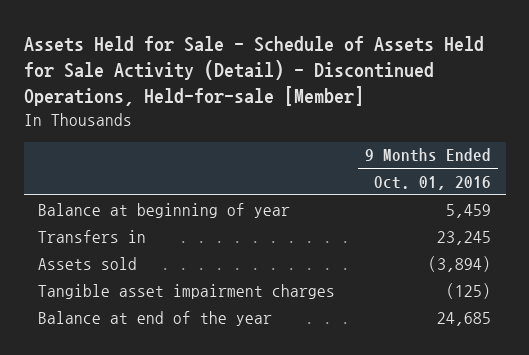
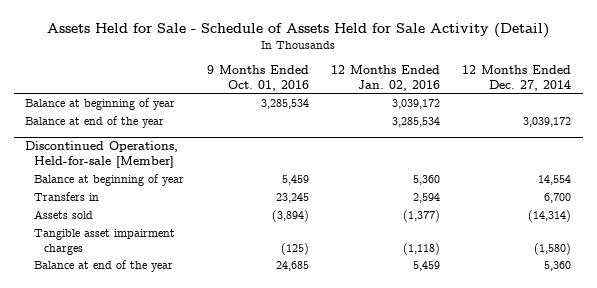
- Assets Held for Sale - Schedule of Assets Held for Sale Activity (Detail) - Discontinued Operations, Held-for-sale [Member]
+ Assets Held for Sale - Schedule of Assets Held for Sale Activity (Detail)
- | 9 Months Ended Oct. 01, 2016
+ | 9 Months Ended Oct. 01, 2016 | 12 Months Ended Jan. 02, 2016 | 12 Months Ended Dec. 27, 2014
+ Balance at beginning of year | 3,285,534 | 3,039,172 |
+ Balance at end of the year | | 3,285,534 | 3,039,172
+ Discontinued Operations, Held-for-sale [Member]

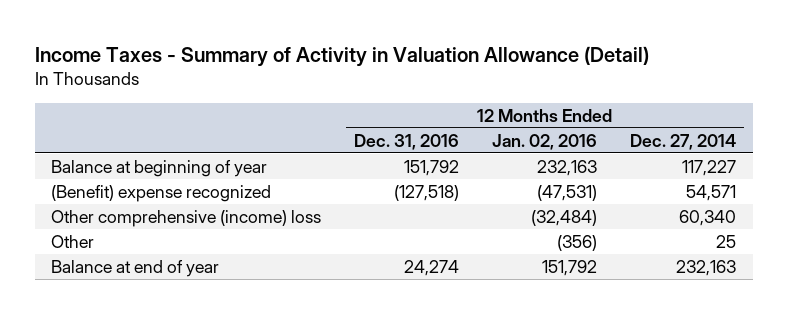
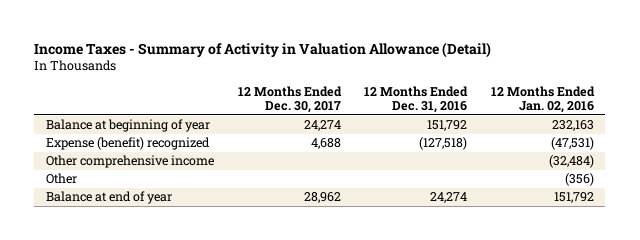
- | 12 Months Ended Dec. 31, 2016 | 12 Months Ended Jan. 02, 2016 | 12 Months Ended Dec. 27, 2014
+ | 12 Months Ended Dec. 30, 2017 | 12 Months Ended Dec. 31, 2016 | 12 Months Ended Jan. 02, 2016
- (Benefit) expense recognized | (127,518) | (47,531) | 54,571
- Other comprehensive (income) loss | | (32,484) | 60,340
+ Expense (benefit) recognized | 4,688 | (127,518) | (47,531)
+ Other comprehensive income | | | (32,484)

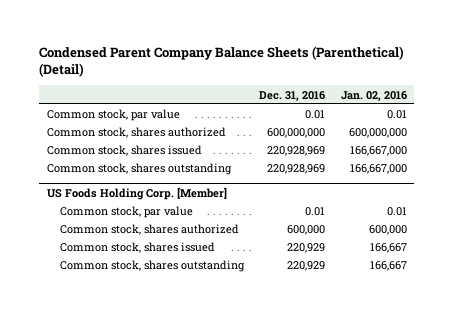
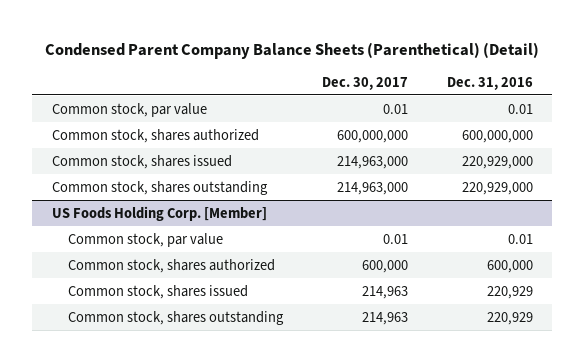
- | Dec. 31, 2016 | Jan. 02, 2016
+ | Dec. 30, 2017 | Dec. 31, 2016
- Common stock, shares issued | 220,928,969 | 166,667,000
- Common stock, shares outstanding | 220,928,969 | 166,667,000
+ Common stock, shares issued | 214,963,000 | 220,929,000
+ Common stock, shares outstanding | 214,963,000 | 220,929,000

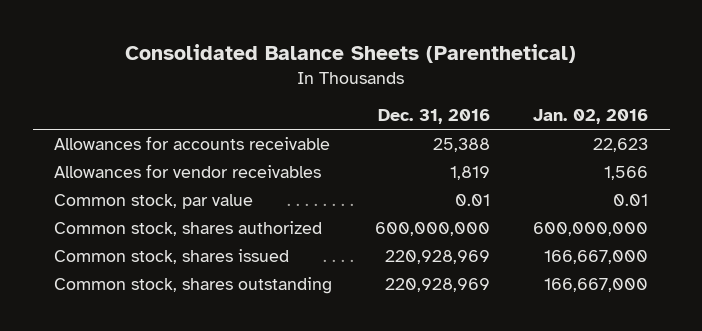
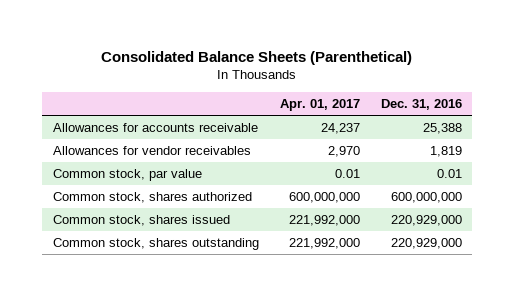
- | Dec. 31, 2016 | Jan. 02, 2016
+ | Apr. 01, 2017 | Dec. 31, 2016
- Common stock, shares issued | 220,928,969 | 166,667,000
- Common stock, shares outstanding | 220,928,969 | 166,667,000
+ Common stock, shares issued | 221,992,000 | 220,929,000
+ Common stock, shares outstanding | 221,992,000 | 220,929,000

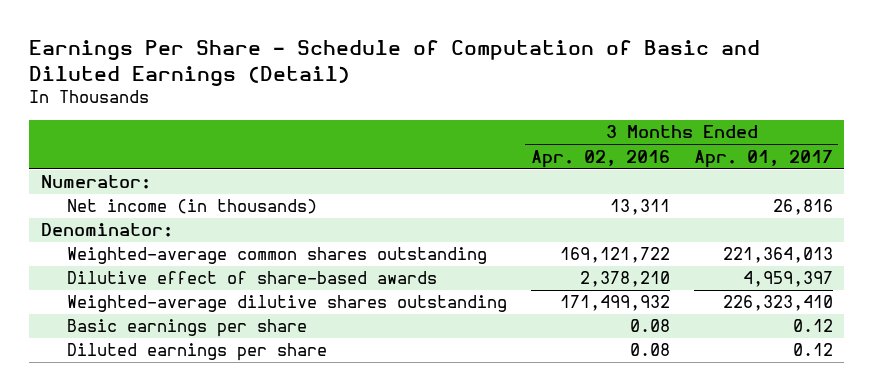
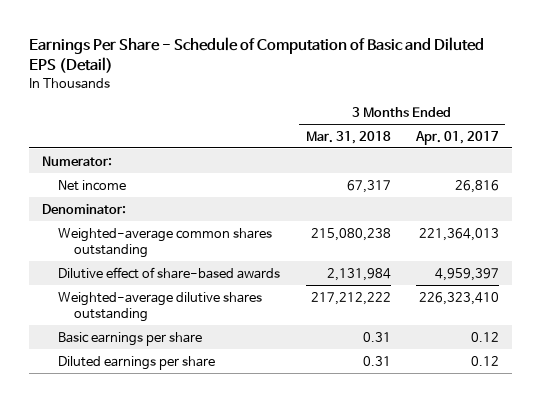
- Earnings Per Share - Schedule of Computation of Basic and Diluted Earnings (Detail)
+ Earnings Per Share - Schedule of Computation of Basic and Diluted EPS (Detail)
- | 3 Months Ended Apr. 02, 2016 | 3 Months Ended Apr. 01, 2017
+ | 3 Months Ended Mar. 31, 2018 | 3 Months Ended Apr. 01, 2017
- Net income (in thousands) | 13,311 | 26,816
+ Net income | 67,317 | 26,816

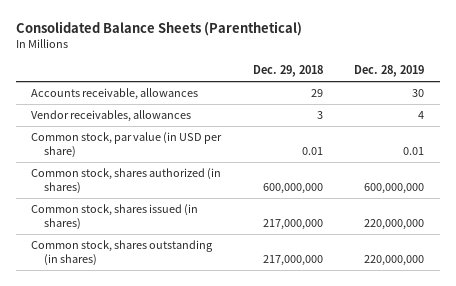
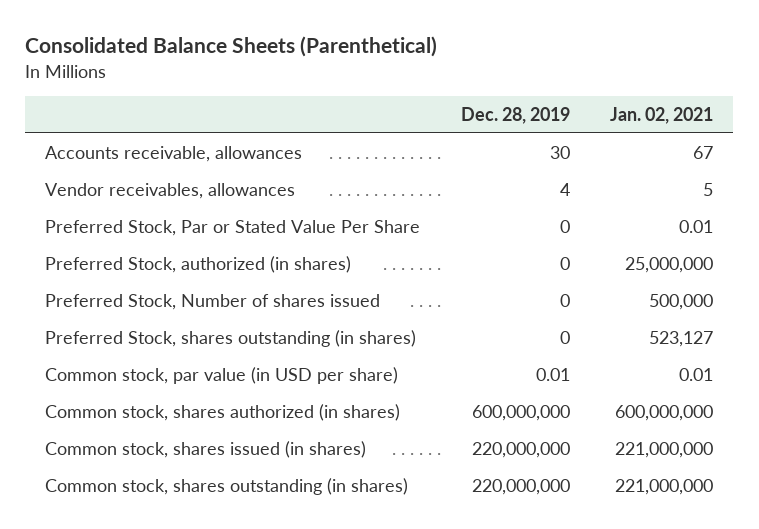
- | Dec. 29, 2018 | Dec. 28, 2019
+ | Dec. 28, 2019 | Jan. 02, 2021
+ Preferred Stock, Par or Stated Value Per Share | 0 | 0.01
+ Preferred Stock, authorized (in shares) | 0 | 25,000,000
+ Preferred Stock, Number of shares issued | 0 | 500,000
+ Preferred Stock, shares outstanding (in shares) | 0 | 523,127

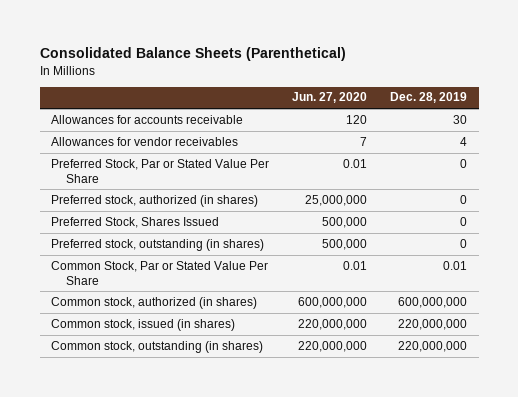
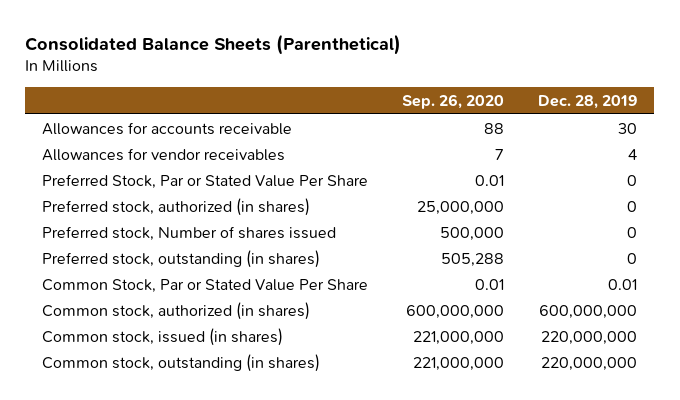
- | Jun. 27, 2020 | Dec. 28, 2019
+ | Sep. 26, 2020 | Dec. 28, 2019
- Preferred Stock, Shares Issued | 500,000 | 0
+ Preferred stock, Number of shares issued | 500,000 | 0

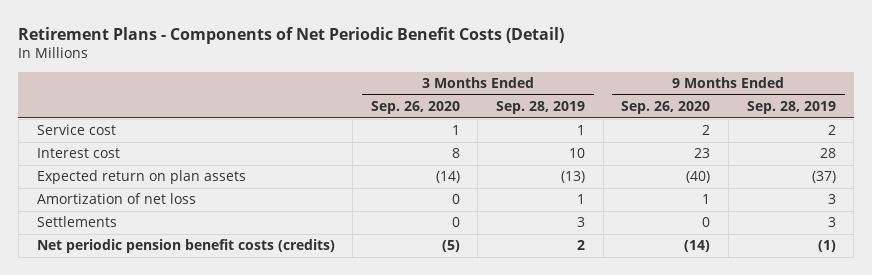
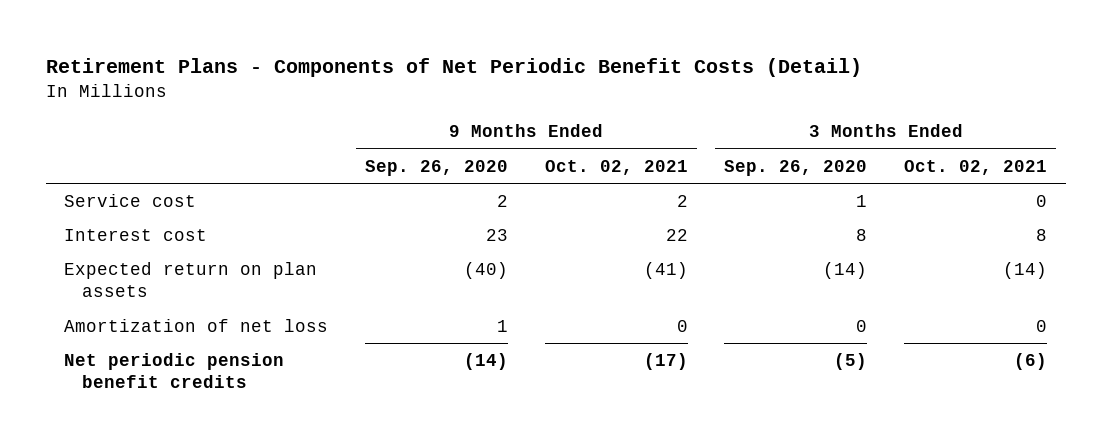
- | 3 Months Ended Sep. 26, 2020 | 3 Months Ended Sep. 28, 2019 | 9 Months Ended Sep. 26, 2020 | 9 Months Ended Sep. 28, 2019
+ | 9 Months Ended Sep. 26, 2020 | 9 Months Ended Oct. 02, 2021 | 3 Months Ended Sep. 26, 2020 | 3 Months Ended Oct. 02, 2021
- Settlements | 0 | 3 | 0 | 3
- Net periodic pension benefit costs (credits) | (5) | 2 | (14) | (1)
+ Net periodic pension benefit credits | (14) | (17) | (5) | (6)

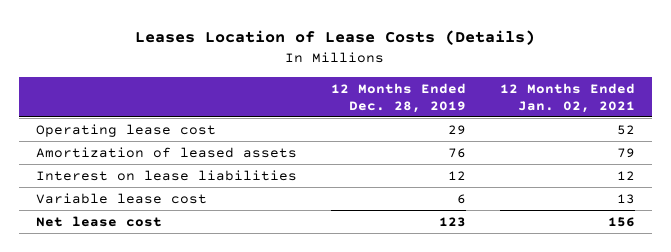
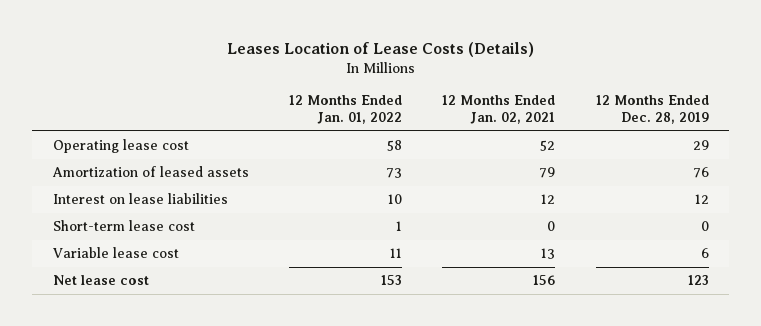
- | 12 Months Ended Dec. 28, 2019 | 12 Months Ended Jan. 02, 2021
+ | 12 Months Ended Jan. 01, 2022 | 12 Months Ended Jan. 02, 2021 | 12 Months Ended Dec. 28, 2019
+ Short-term lease cost | 1 | 0 | 0

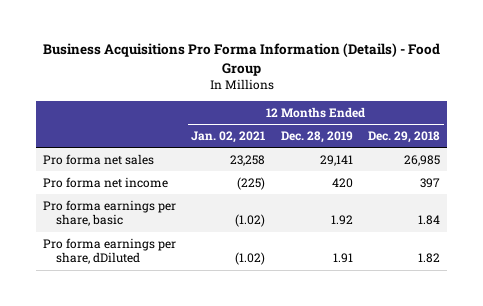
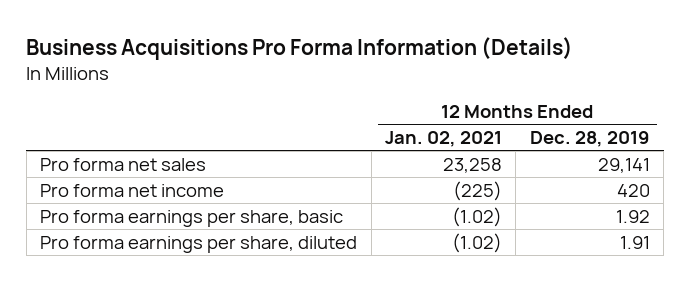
- Business Acquisitions Pro Forma Information (Details) - Food Group
+ Business Acquisitions Pro Forma Information (Details)
- | 12 Months Ended Jan. 02, 2021 | 12 Months Ended Dec. 28, 2019 | 12 Months Ended Dec. 29, 2018
+ | 12 Months Ended Jan. 02, 2021 | 12 Months Ended Dec. 28, 2019
- Pro forma earnings per share, dDiluted | (1.02) | 1.91 | 1.82
+ Pro forma earnings per share, diluted | (1.02) | 1.91

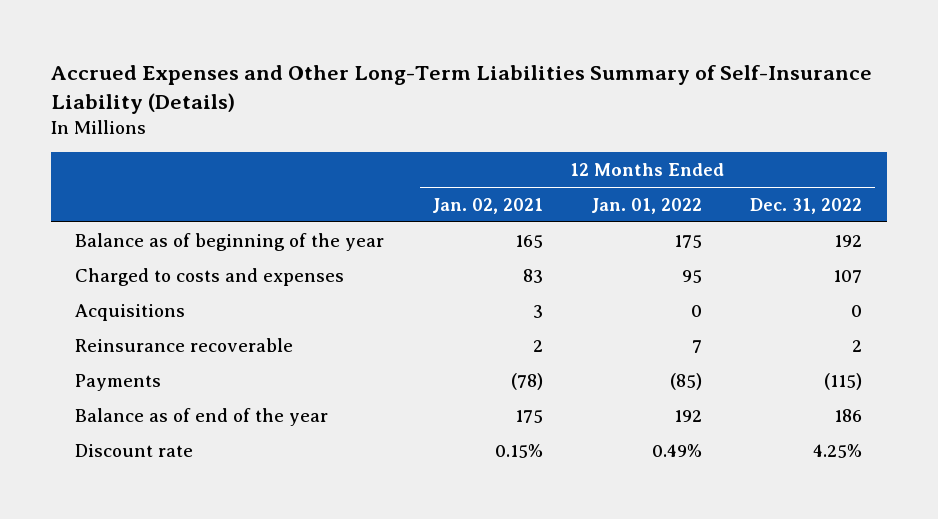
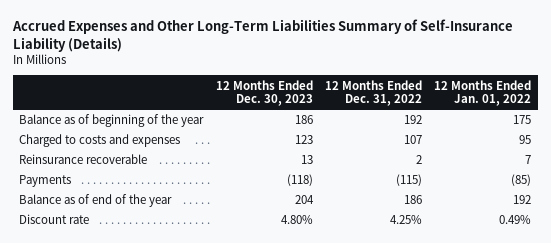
- | 12 Months Ended Jan. 02, 2021 | 12 Months Ended Jan. 01, 2022 | 12 Months Ended Dec. 31, 2022
+ | 12 Months Ended Dec. 30, 2023 | 12 Months Ended Dec. 31, 2022 | 12 Months Ended Jan. 01, 2022
- Acquisitions | 3 | 0 | 0

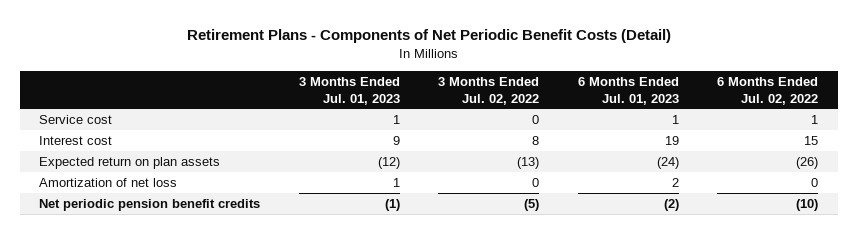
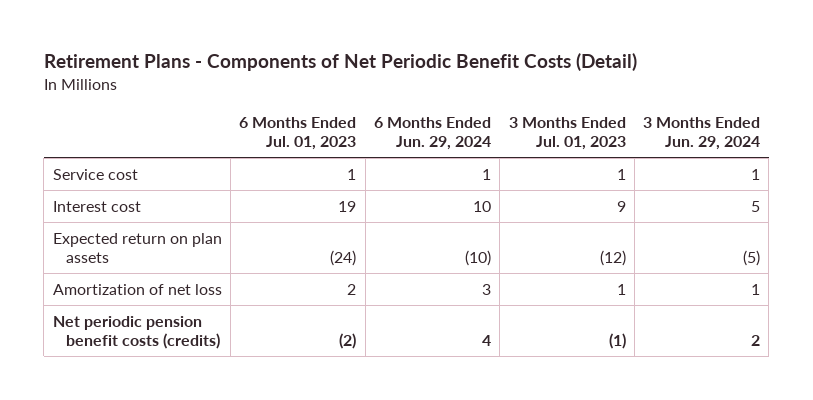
- | 3 Months Ended Jul. 01, 2023 | 3 Months Ended Jul. 02, 2022 | 6 Months Ended Jul. 01, 2023 | 6 Months Ended Jul. 02, 2022
+ | 6 Months Ended Jul. 01, 2023 | 6 Months Ended Jun. 29, 2024 | 3 Months Ended Jul. 01, 2023 | 3 Months Ended Jun. 29, 2024
- Net periodic pension benefit credits | (1) | (5) | (2) | (10)
+ Net periodic pension benefit costs (credits) | (2) | 4 | (1) | 2

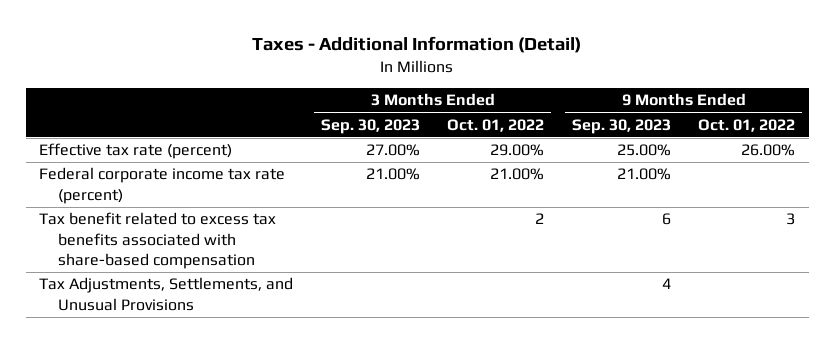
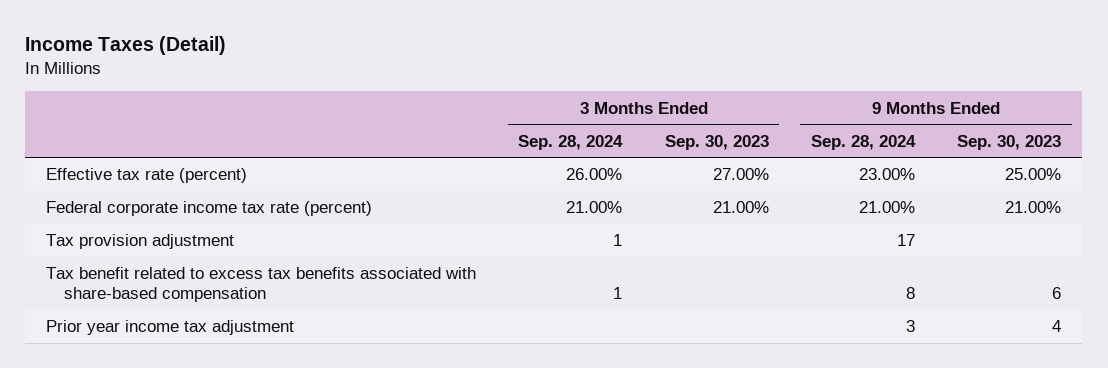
- Taxes - Additional Information (Detail)
+ Income Taxes (Detail)
- | 3 Months Ended Sep. 30, 2023 | 3 Months Ended Oct. 01, 2022 | 9 Months Ended Sep. 30, 2023 | 9 Months Ended Oct. 01, 2022
+ | 3 Months Ended Sep. 28, 2024 | 3 Months Ended Sep. 30, 2023 | 9 Months Ended Sep. 28, 2024 | 9 Months Ended Sep. 30, 2023
+ Tax provision adjustment | 1 | | 17 |
- Tax Adjustments, Settlements, and Unusual Provisions | | | 4 |
+ Prior year income tax adjustment | | | 3 | 4

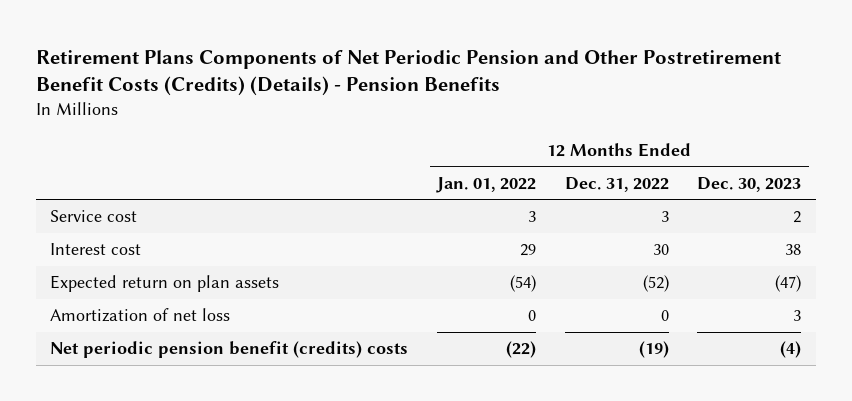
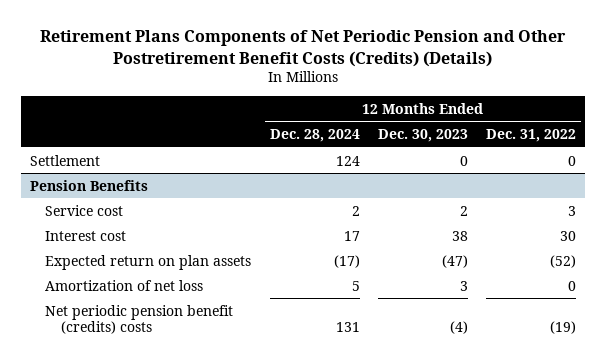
- Retirement Plans Components of Net Periodic Pension and Other Postretirement Benefit Costs (Credits) (Details) - Pension Benefits
+ Retirement Plans Components of Net Periodic Pension and Other Postretirement Benefit Costs (Credits) (Details)
- | 12 Months Ended Jan. 01, 2022 | 12 Months Ended Dec. 31, 2022 | 12 Months Ended Dec. 30, 2023
+ | 12 Months Ended Dec. 28, 2024 | 12 Months Ended Dec. 30, 2023 | 12 Months Ended Dec. 31, 2022
+ Settlement | 124 | 0 | 0
+ Pension Benefits

